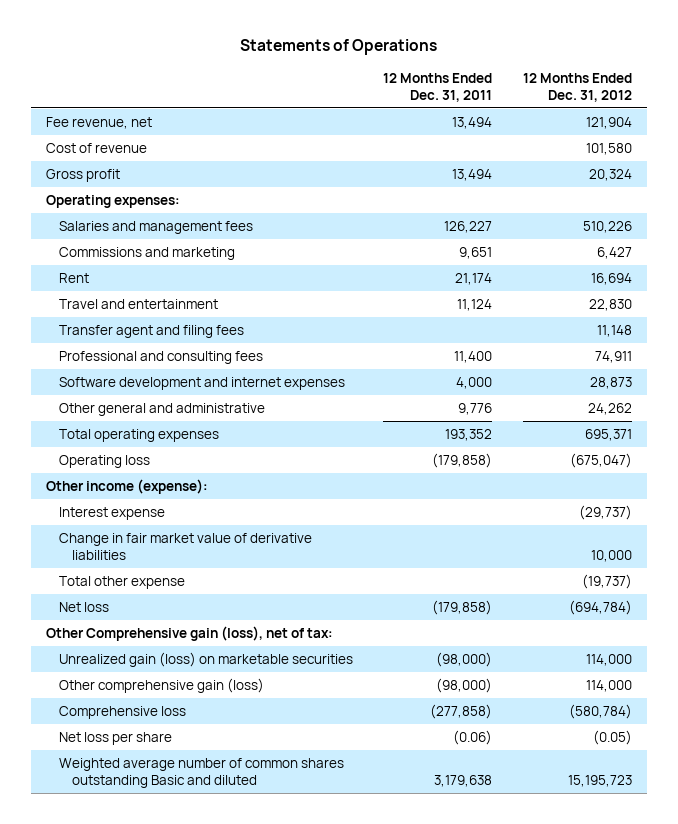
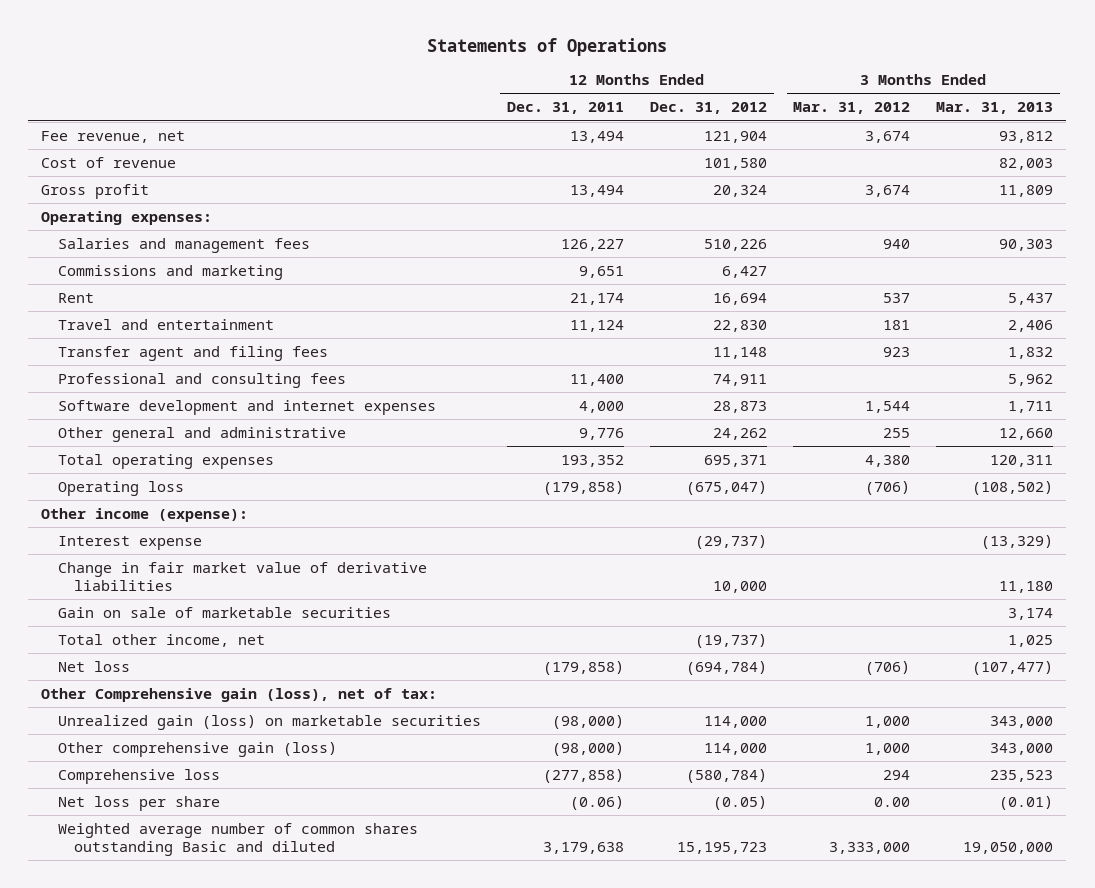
- | 12 Months Ended Dec. 31, 2011 | 12 Months Ended Dec. 31, 2012
+ | 12 Months Ended Dec. 31, 2011 | 12 Months Ended Dec. 31, 2012 | 3 Months Ended Mar. 31, 2012 | 3 Months Ended Mar. 31, 2013
- Total other expense | | (19,737)
+ Gain on sale of marketable securities | | | | 3,174
+ Total other income, net | | (19,737) | | 1,025

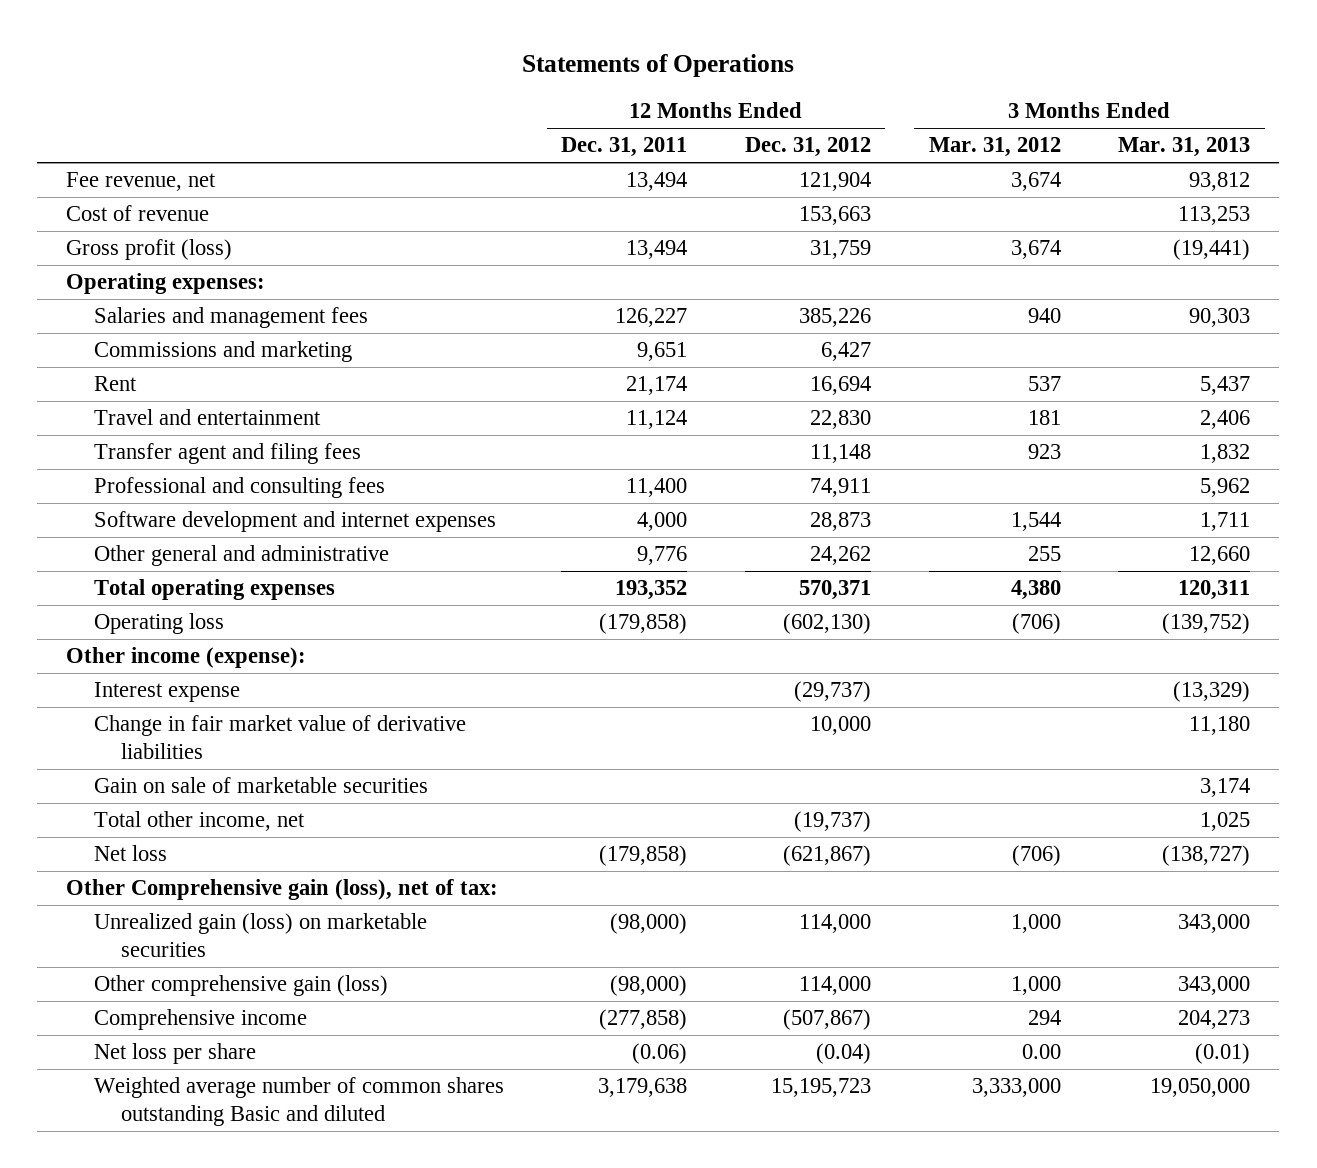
- Cost of revenue | | 101,580 | | 82,003
- Gross profit | 13,494 | 20,324 | 3,674 | 11,809
+ Cost of revenue | | 153,663 | | 113,253
+ Gross profit (loss) | 13,494 | 31,759 | 3,674 | (19,441)
- Salaries and management fees | 126,227 | 510,226 | 940 | 90,303
+ Salaries and management fees | 126,227 | 385,226 | 940 | 90,303
- Total operating expenses | 193,352 | 695,371 | 4,380 | 120,311
- Operating loss | (179,858) | (675,047) | (706) | (108,502)
+ Total operating expenses | 193,352 | 570,371 | 4,380 | 120,311
+ Operating loss | (179,858) | (602,130) | (706) | (139,752)
- Net loss | (179,858) | (694,784) | (706) | (107,477)
+ Net loss | (179,858) | (621,867) | (706) | (138,727)
- Comprehensive loss | (277,858) | (580,784) | 294 | 235,523
- Net loss per share | (0.06) | (0.05) | 0.00 | (0.01)
+ Comprehensive income | (277,858) | (507,867) | 294 | 204,273
+ Net loss per share | (0.06) | (0.04) | 0.00 | (0.01)

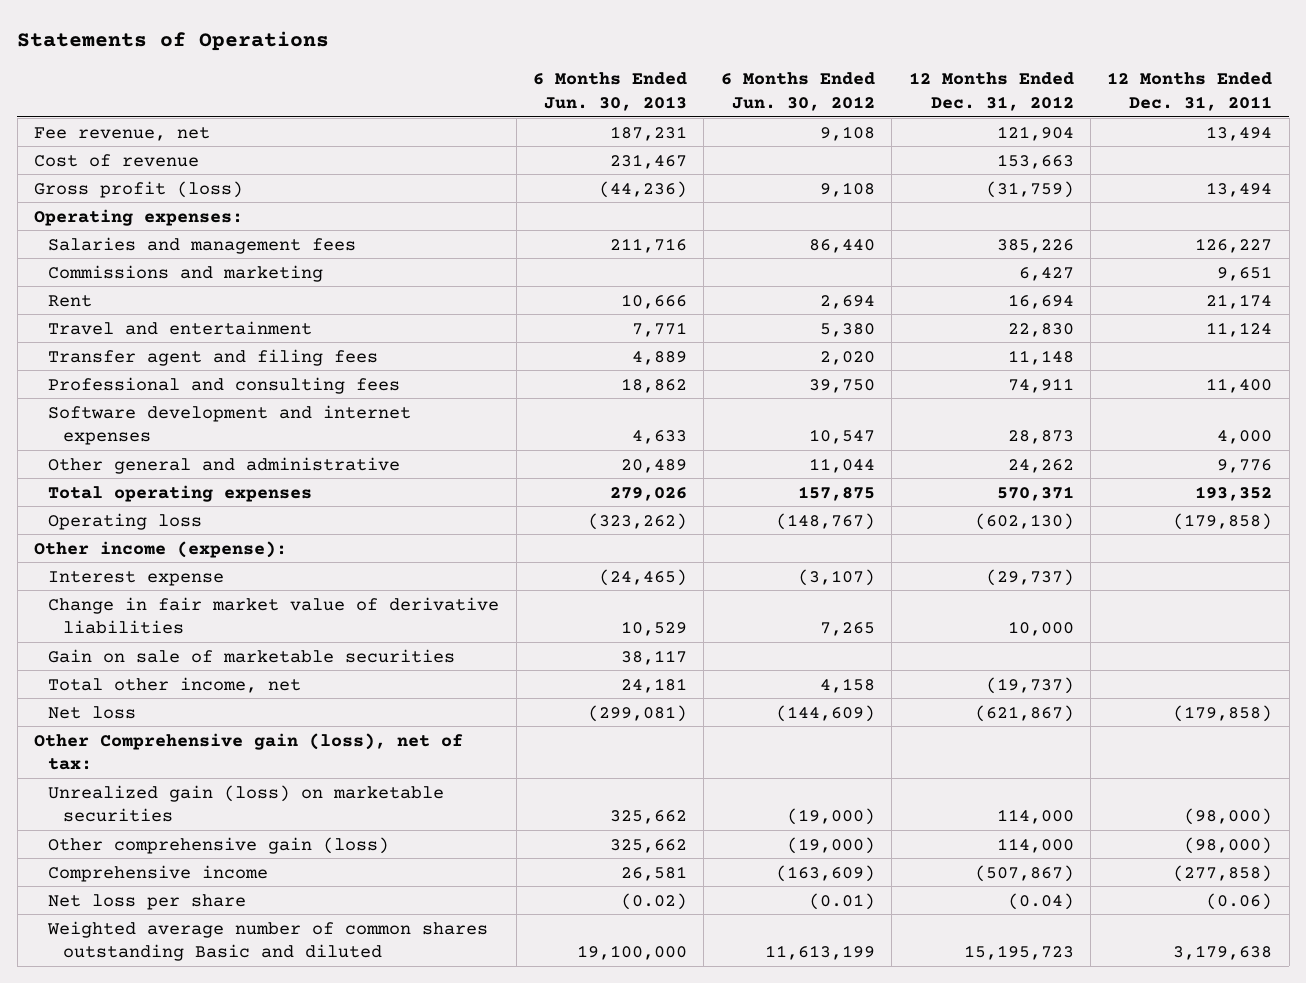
- | 12 Months Ended Dec. 31, 2011 | 12 Months Ended Dec. 31, 2012 | 3 Months Ended Mar. 31, 2012 | 3 Months Ended Mar. 31, 2013
+ | 6 Months Ended Jun. 30, 2013 | 6 Months Ended Jun. 30, 2012 | 12 Months Ended Dec. 31, 2012 | 12 Months Ended Dec. 31, 2011
- Gross profit (loss) | 13,494 | 31,759 | 3,674 | (19,441)
+ Gross profit (loss) | (44,236) | 9,108 | (31,759) | 13,494

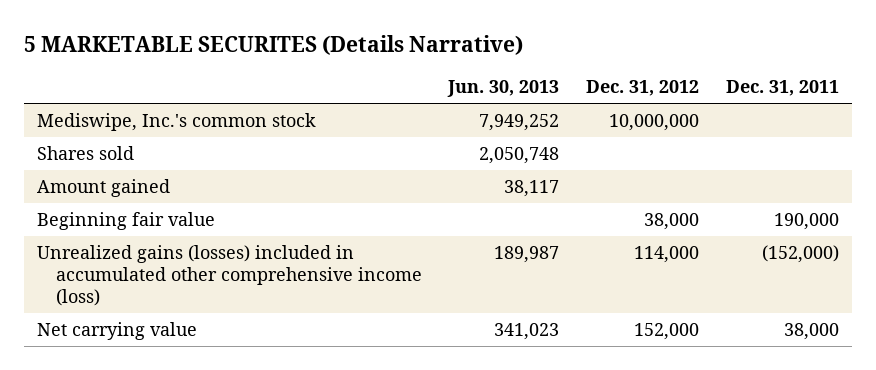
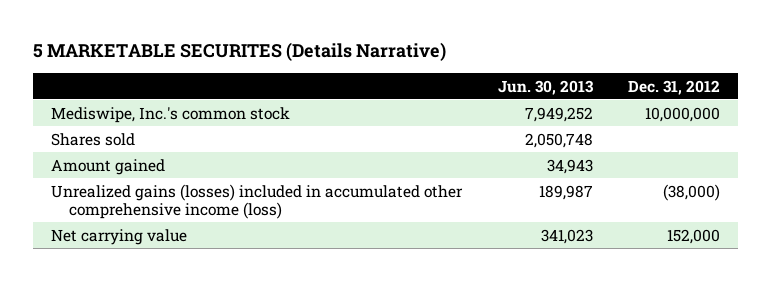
- | Jun. 30, 2013 | Dec. 31, 2012 | Dec. 31, 2011
+ | Jun. 30, 2013 | Dec. 31, 2012
- Amount gained | 38,117 | |
- Beginning fair value | | 38,000 | 190,000
- Unrealized gains (losses) included in accumulated other comprehensive income (loss) | 189,987 | 114,000 | (152,000)
+ Amount gained | 34,943 |
+ Unrealized gains (losses) included in accumulated other comprehensive income (loss) | 189,987 | (38,000)

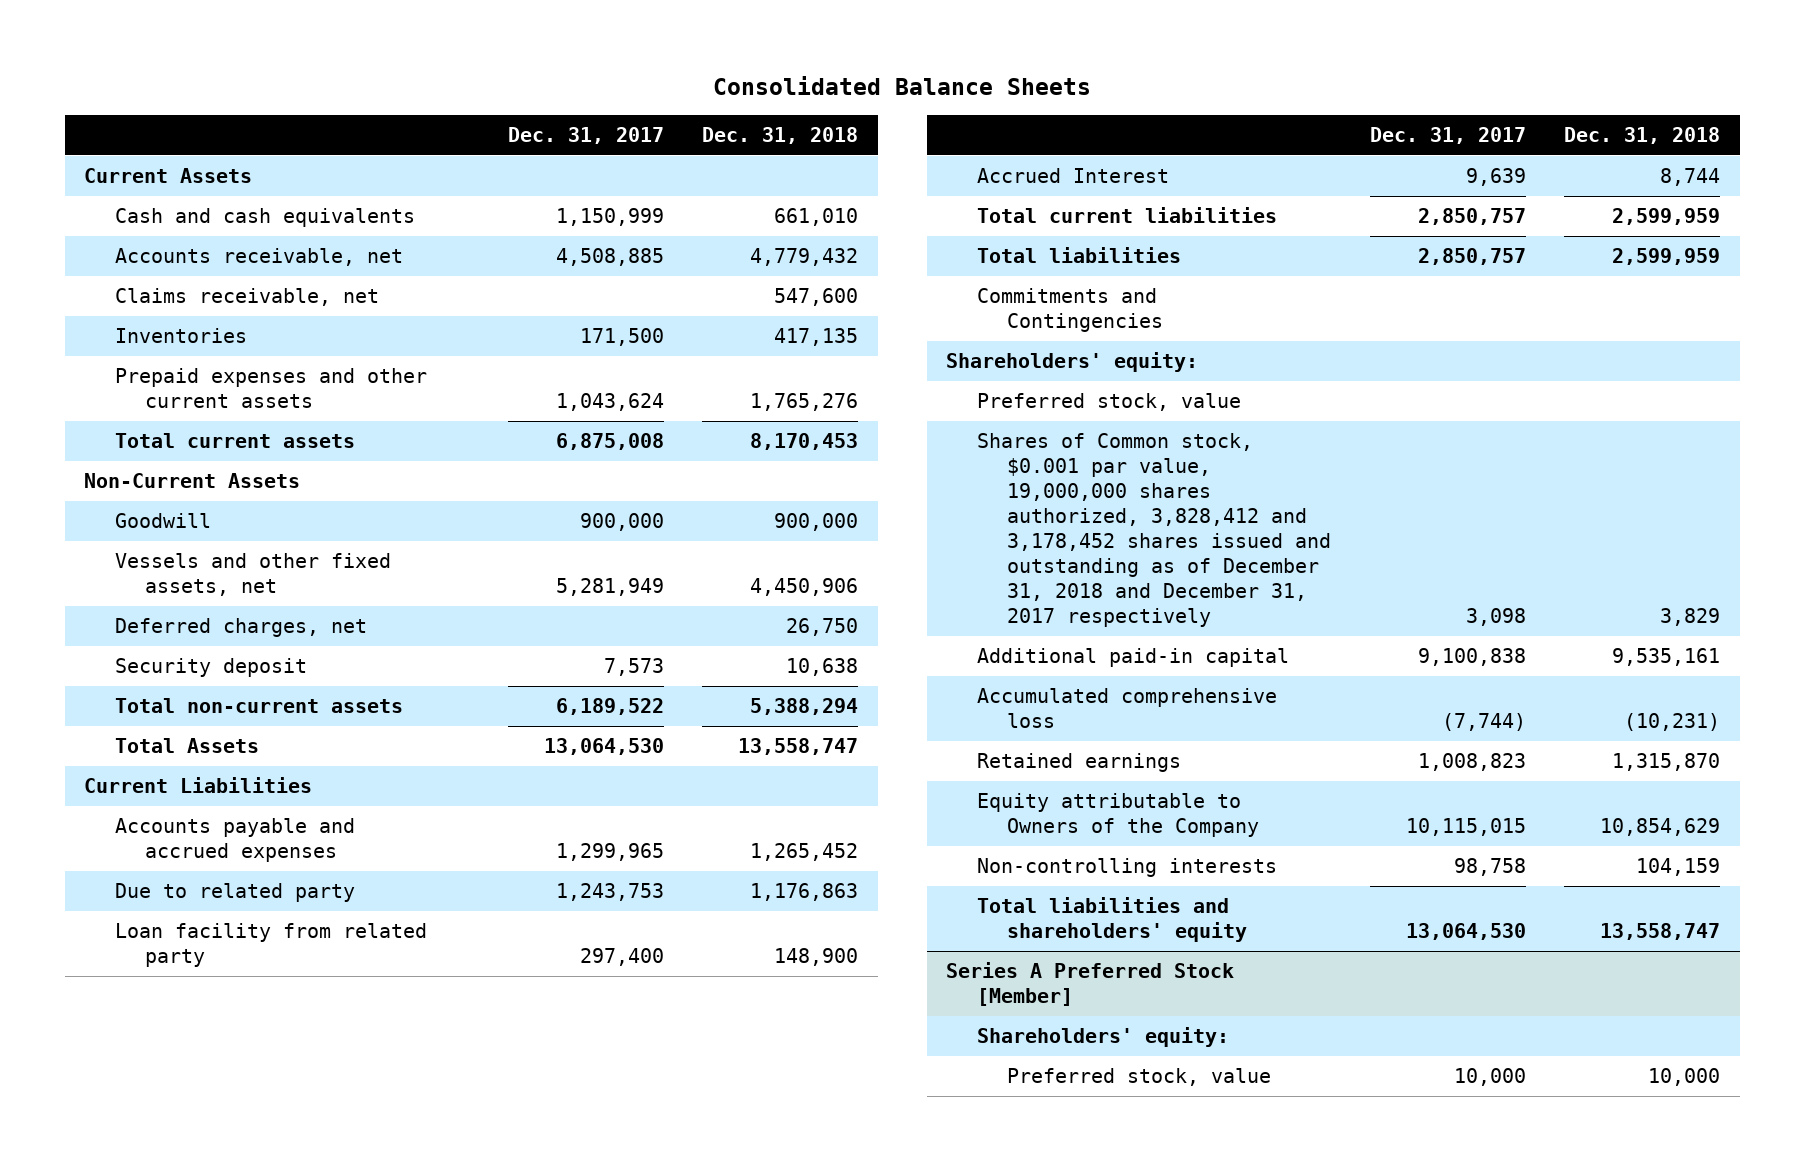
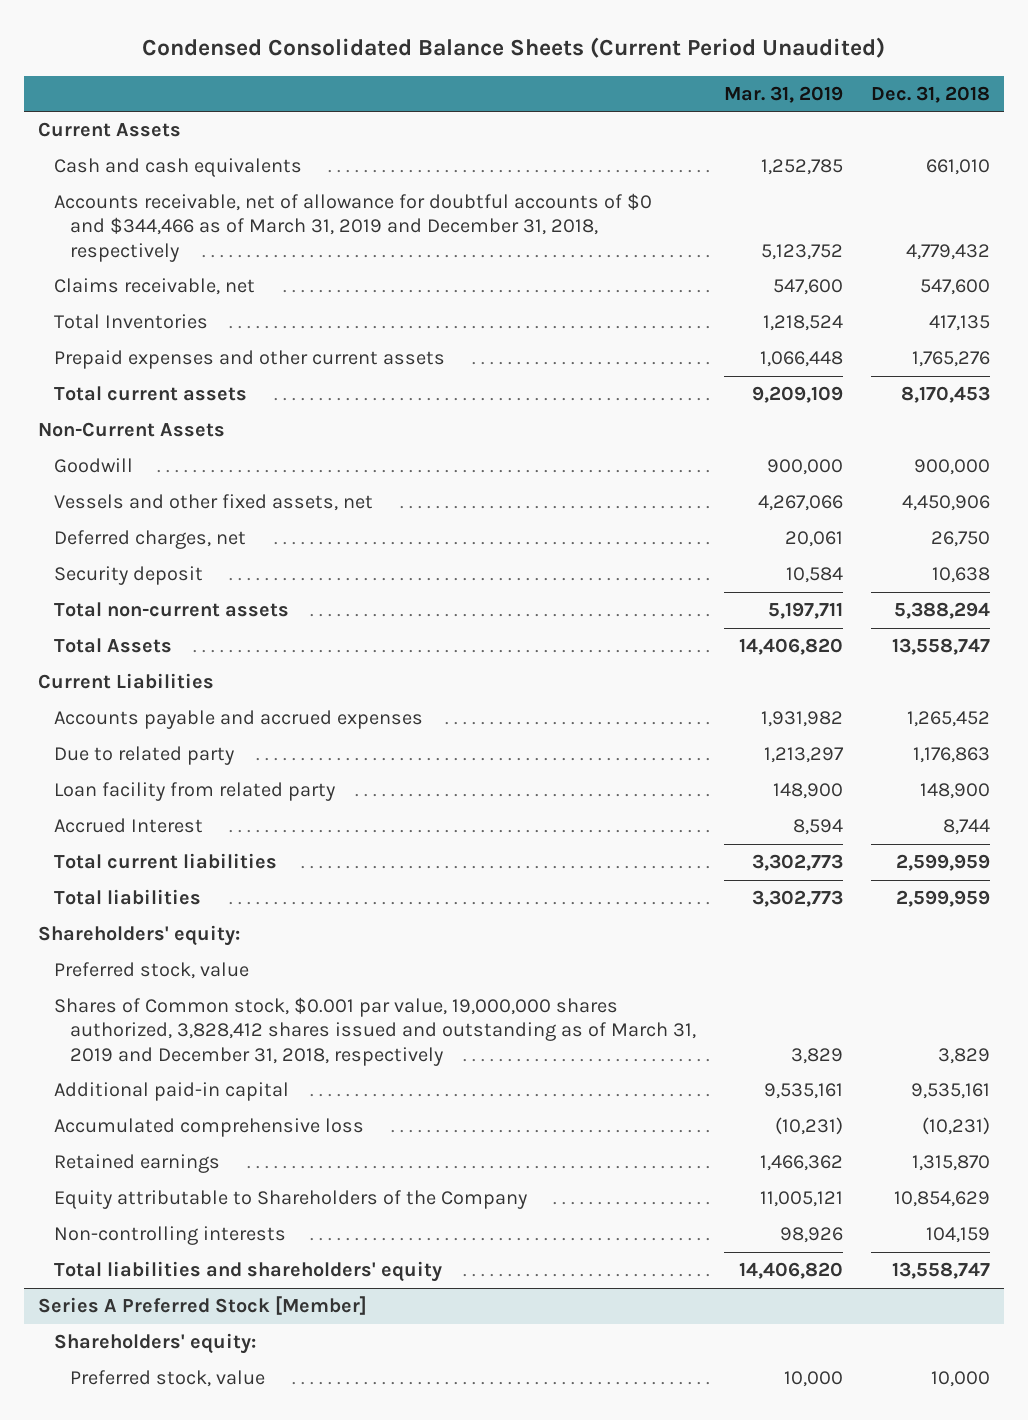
- Consolidated Balance Sheets
+ Condensed Consolidated Balance Sheets (Current Period Unaudited)
- | Dec. 31, 2017 | Dec. 31, 2018
+ | Mar. 31, 2019 | Dec. 31, 2018
- Accounts receivable, net | 4,508,885 | 4,779,432
+ Accounts receivable, net of allowance for doubtful accounts of $0 and $344,466 as of March 31, 2019 and December 31, 2018, respectively | 5,123,752 | 4,779,432
- Inventories | 171,500 | 417,135
+ Total Inventories | 1,218,524 | 417,135
- Commitments and Contingencies
- Shares of Common stock, $0.001 par value, 19,000,000 shares authorized, 3,828,412 and 3,178,452 shares issued and outstanding as of December 31, 2018 and December 31, 2017 respectively | 3,098 | 3,829
+ Shares of Common stock, $0.001 par value, 19,000,000 shares authorized, 3,828,412 shares issued and outstanding as of March 31, 2019 and December 31, 2018, respectively | 3,829 | 3,829
- Equity attributable to Owners of the Company | 10,115,015 | 10,854,629
+ Equity attributable to Shareholders of the Company | 11,005,121 | 10,854,629

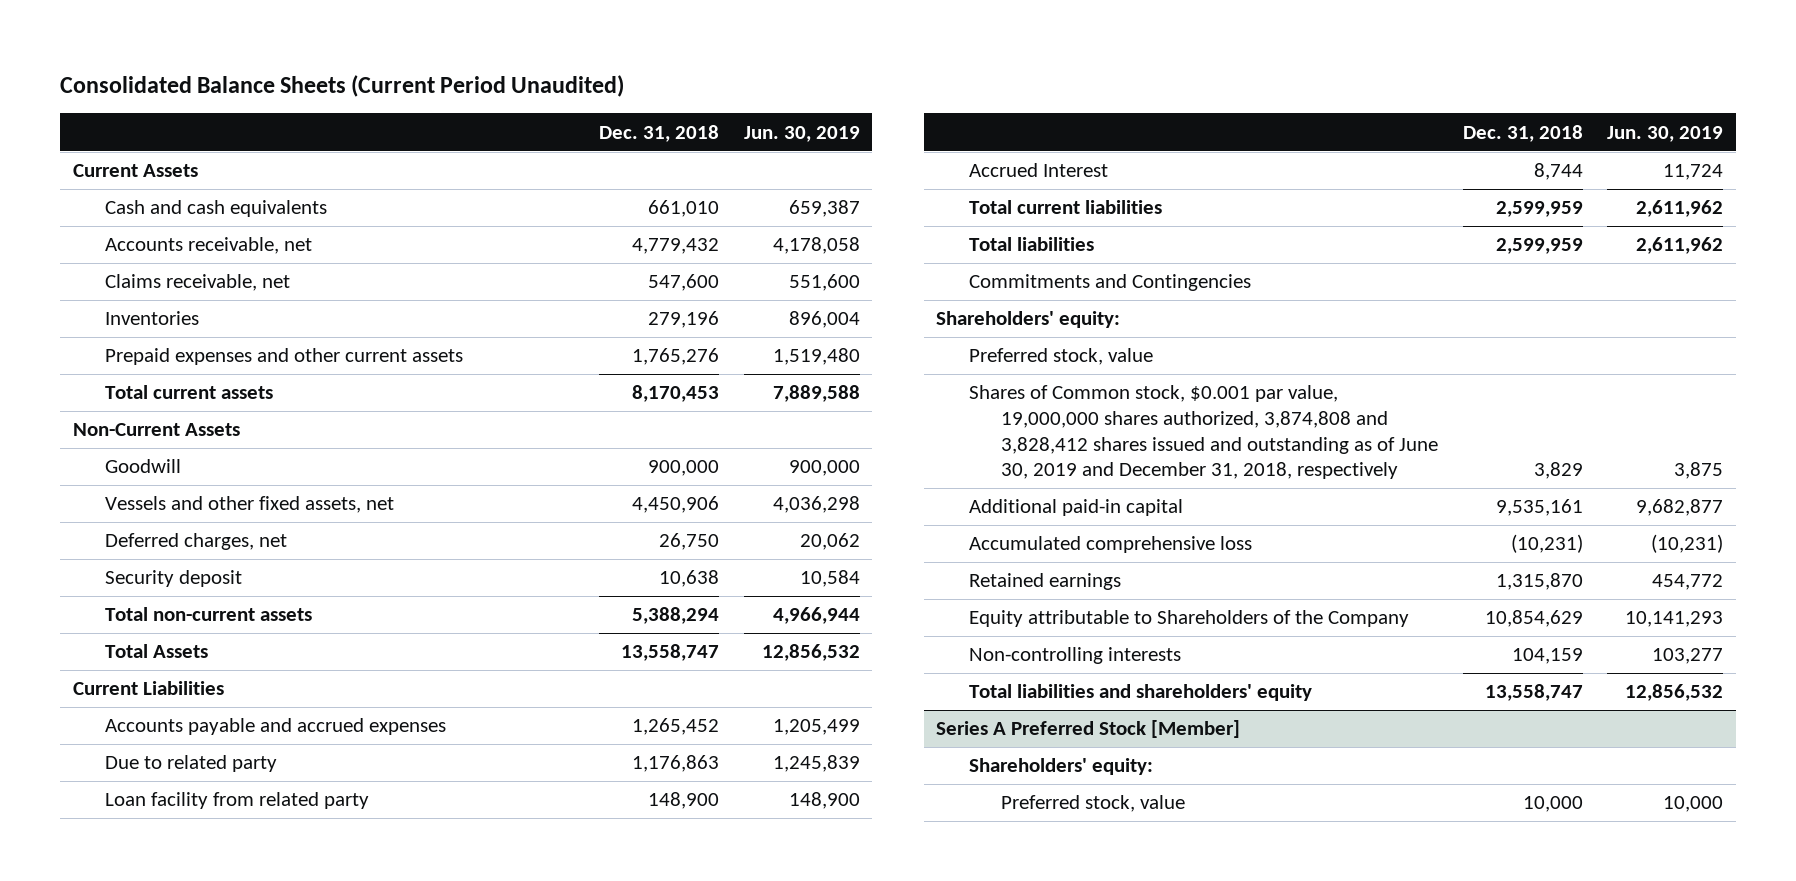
- Condensed Consolidated Balance Sheets (Current Period Unaudited)
+ Consolidated Balance Sheets (Current Period Unaudited)
- | Mar. 31, 2019 | Dec. 31, 2018
+ | Dec. 31, 2018 | Jun. 30, 2019
- Accounts receivable, net of allowance for doubtful accounts of $0 and $344,466 as of March 31, 2019 and December 31, 2018, respectively | 5,123,752 | 4,779,432
+ Accounts receivable, net | 4,779,432 | 4,178,058
- Total Inventories | 1,218,524 | 417,135
+ Inventories | 279,196 | 896,004
+ Commitments and Contingencies
- Shares of Common stock, $0.001 par value, 19,000,000 shares authorized, 3,828,412 shares issued and outstanding as of March 31, 2019 and December 31, 2018, respectively | 3,829 | 3,829
+ Shares of Common stock, $0.001 par value, 19,000,000 shares authorized, 3,874,808 and 3,828,412 shares issued and outstanding as of June 30, 2019 and December 31, 2018, respectively | 3,829 | 3,875

